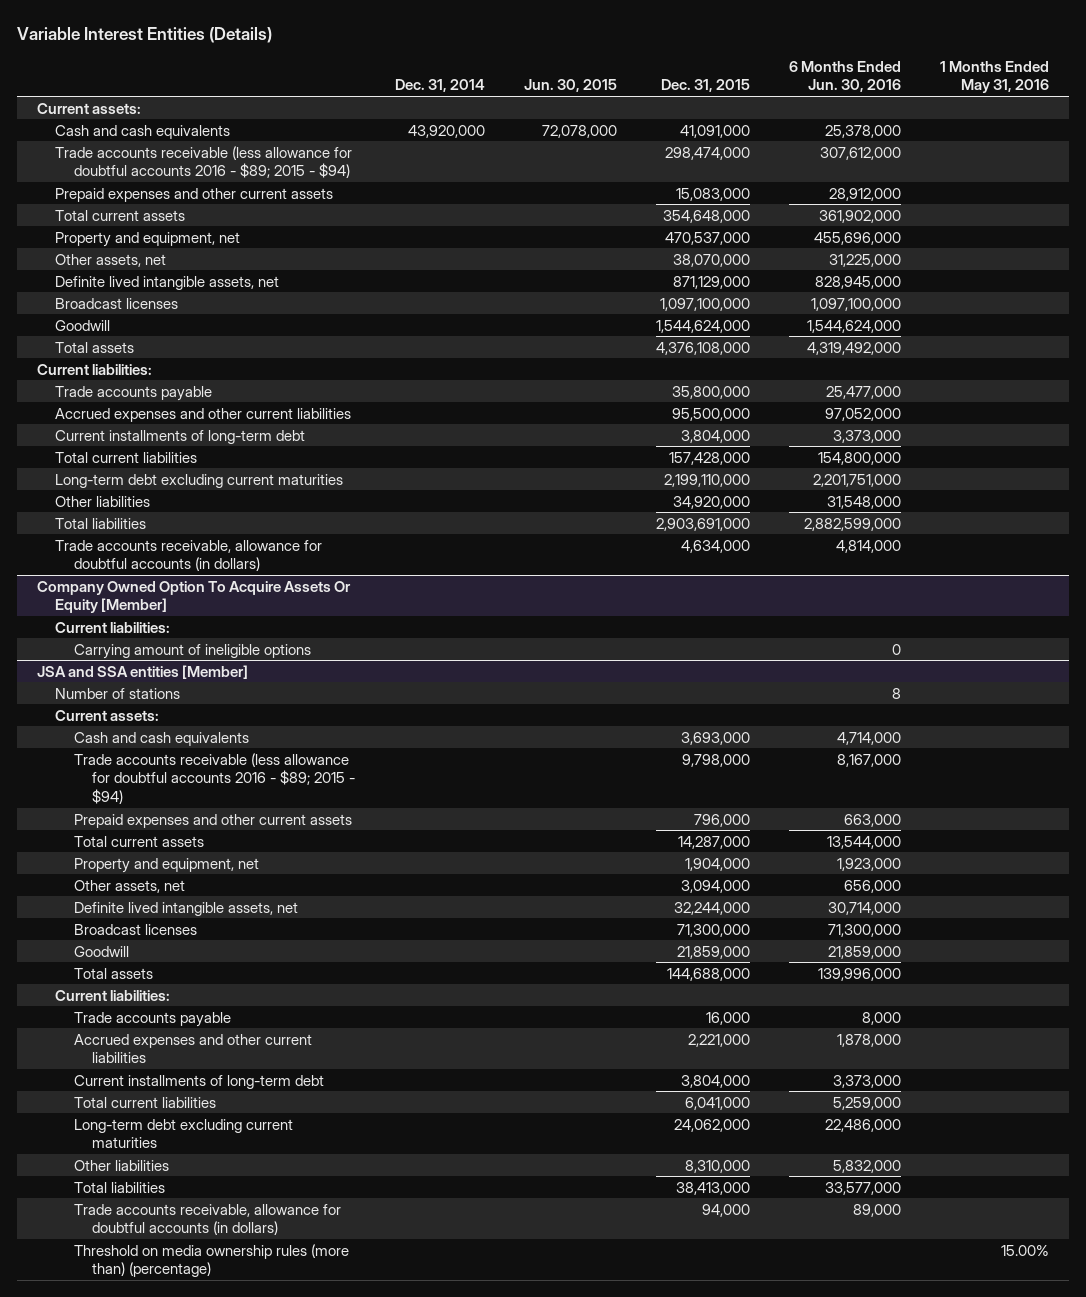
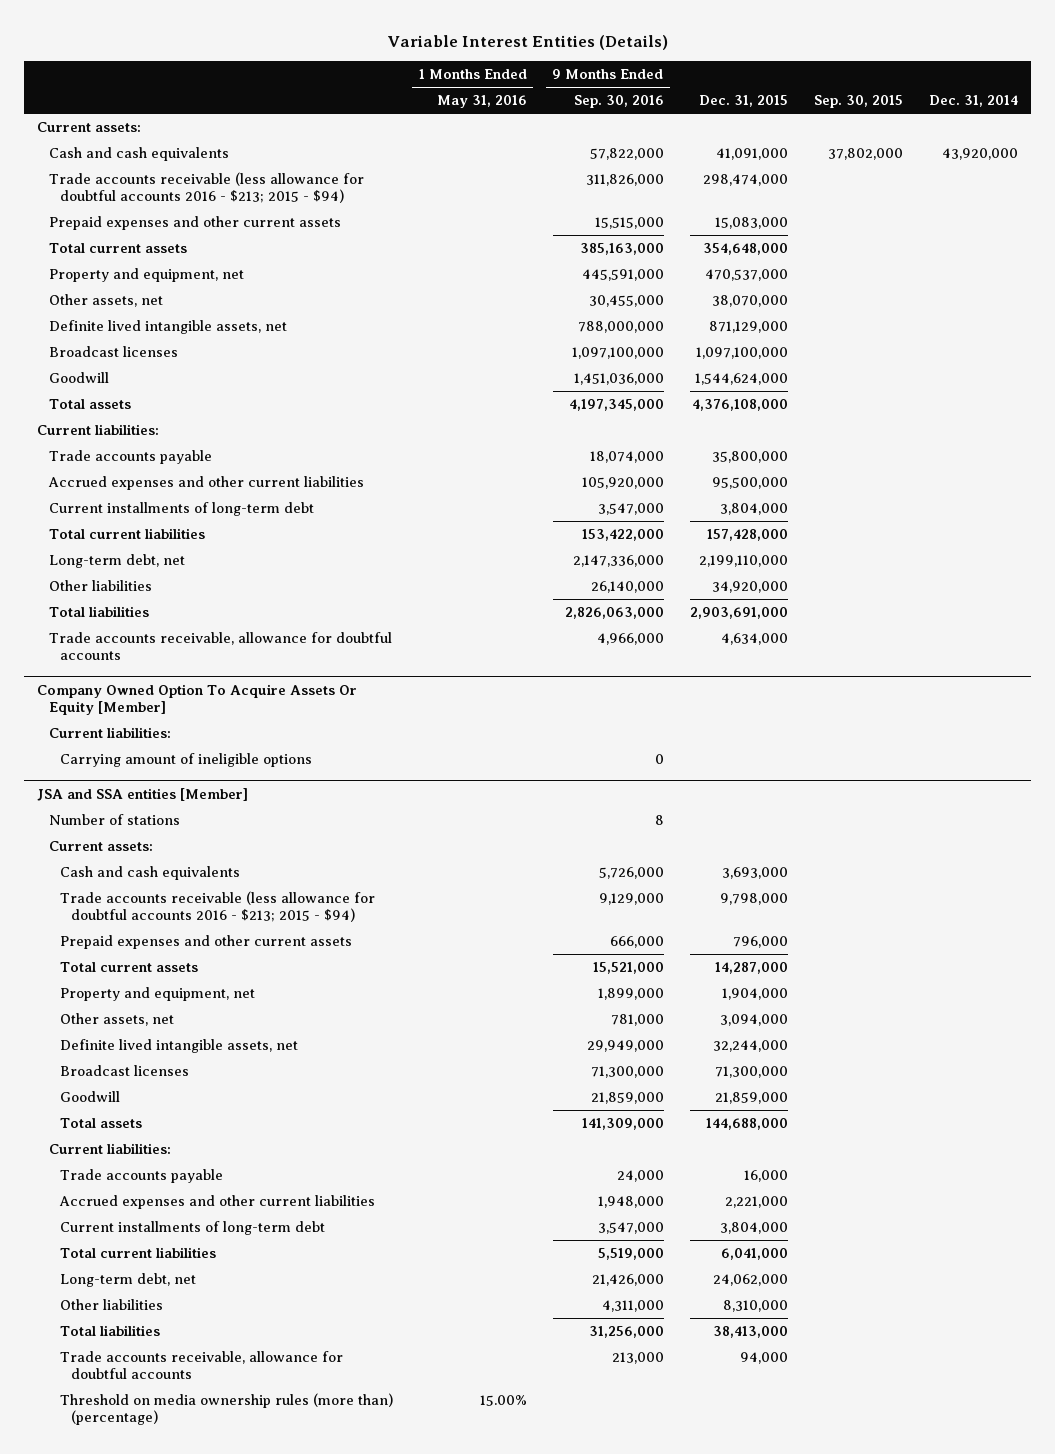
- | Dec. 31, 2014 | Jun. 30, 2015 | Dec. 31, 2015 | 6 Months Ended Jun. 30, 2016 | 1 Months Ended May 31, 2016
+ | 1 Months Ended May 31, 2016 | 9 Months Ended Sep. 30, 2016 | Dec. 31, 2015 | Sep. 30, 2015 | Dec. 31, 2014
- Trade accounts receivable (less allowance for doubtful accounts 2016 - $89; 2015 - $94) | | | 298,474,000 | 307,612,000 |
+ Trade accounts receivable (less allowance for doubtful accounts 2016 - $213; 2015 - $94) | | 311,826,000 | 298,474,000 | |
- Long-term debt excluding current maturities | | | 2,199,110,000 | 2,201,751,000 |
+ Long-term debt, net | | 2,147,336,000 | 2,199,110,000 | |
- Trade accounts receivable, allowance for doubtful accounts (in dollars) | | | 4,634,000 | 4,814,000 |
+ Trade accounts receivable, allowance for doubtful accounts | | 4,966,000 | 4,634,000 | |
@ JSA and SSA entities [Member]
- Trade accounts receivable (less allowance for doubtful accounts 2016 - $89; 2015 - $94) | | | 9,798,000 | 8,167,000 |
+ Trade accounts receivable (less allowance for doubtful accounts 2016 - $213; 2015 - $94) | | 9,129,000 | 9,798,000 | |
- Long-term debt excluding current maturities | | | 24,062,000 | 22,486,000 |
+ Long-term debt, net | | 21,426,000 | 24,062,000 | |
- Trade accounts receivable, allowance for doubtful accounts (in dollars) | | | 94,000 | 89,000 |
+ Trade accounts receivable, allowance for doubtful accounts | | 213,000 | 94,000 | |

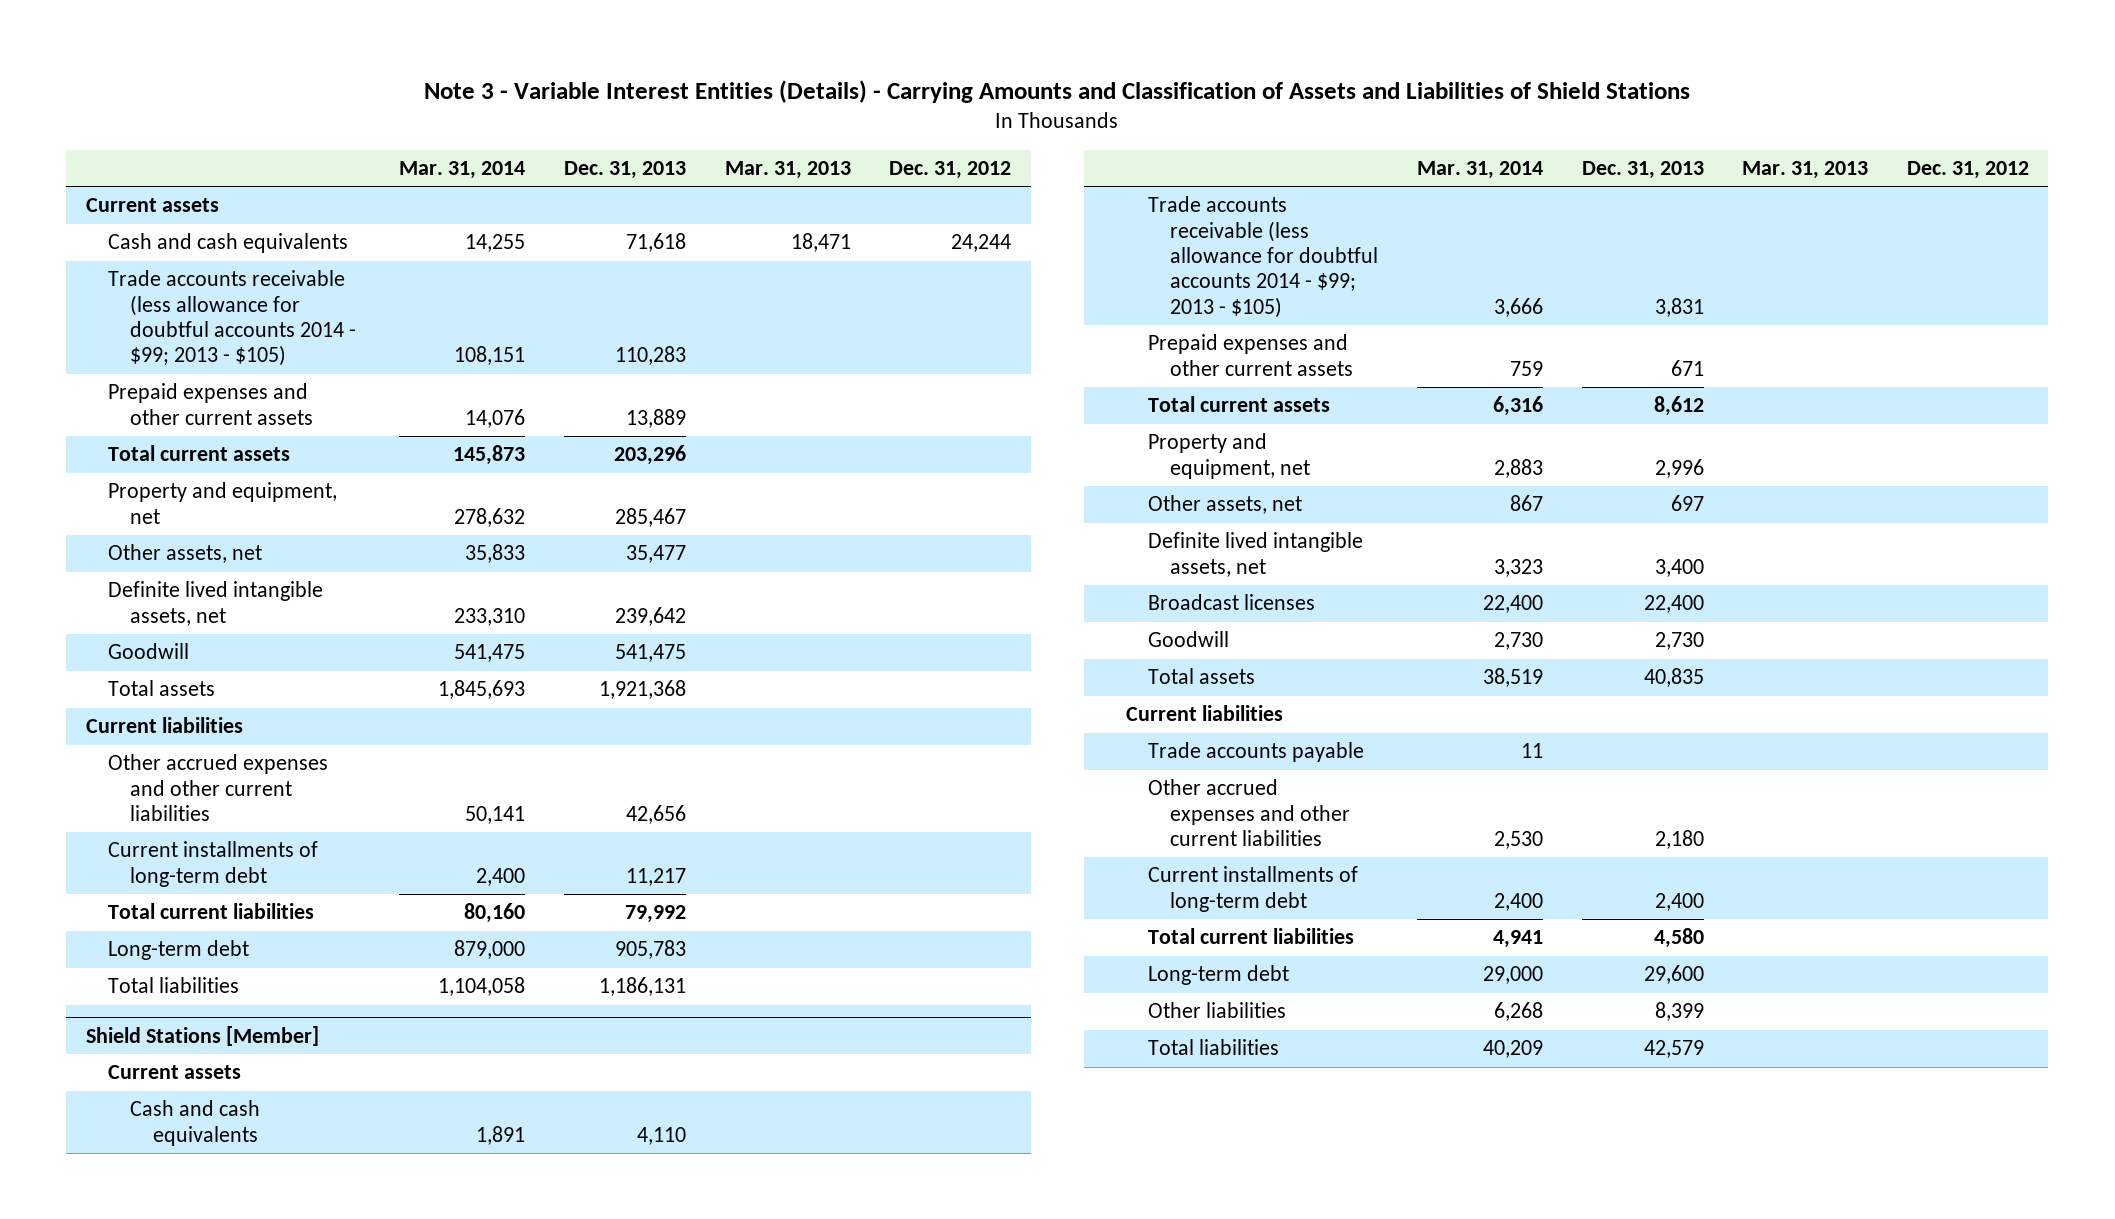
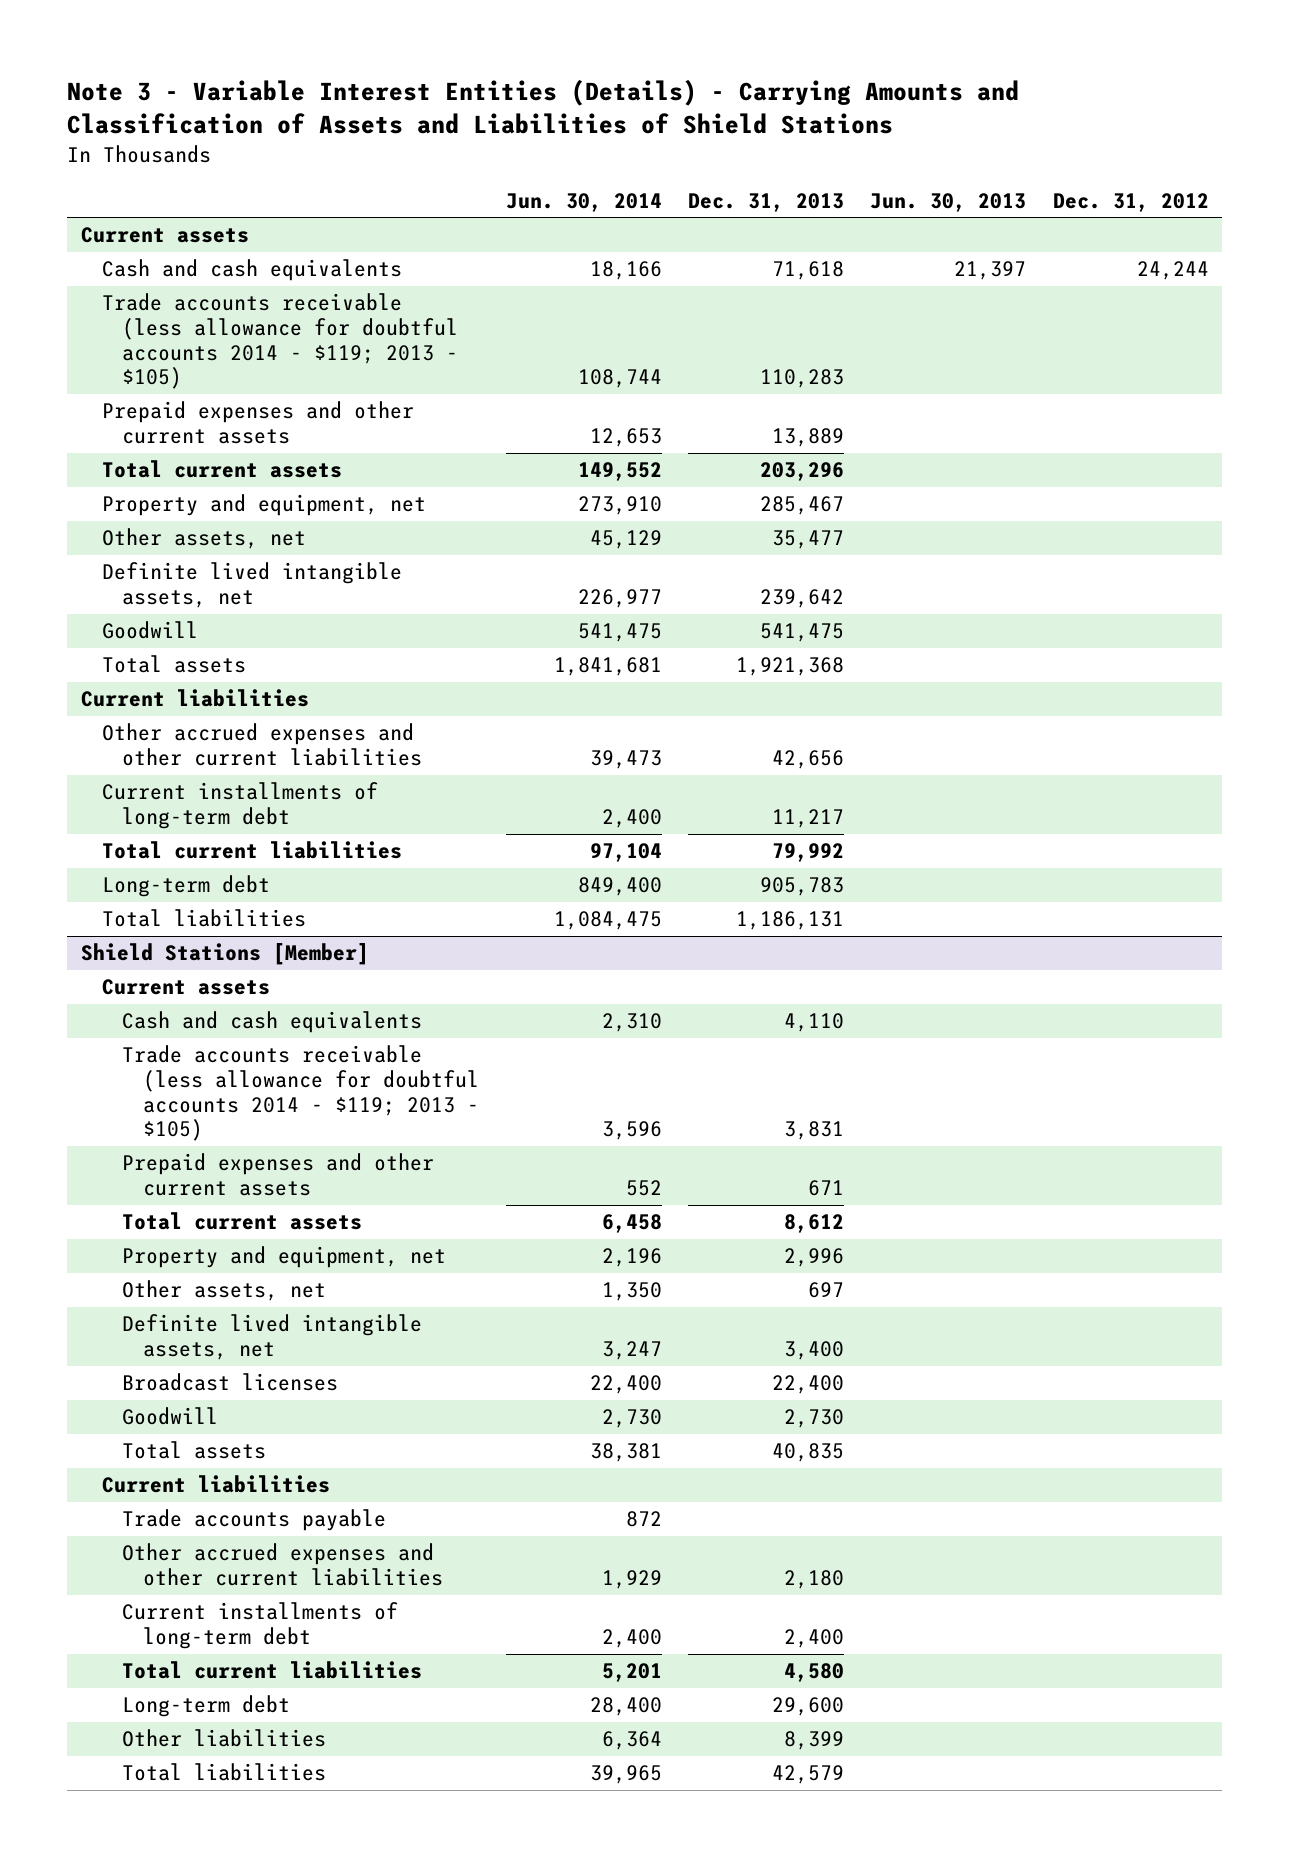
- | Mar. 31, 2014 | Dec. 31, 2013 | Mar. 31, 2013 | Dec. 31, 2012
+ | Jun. 30, 2014 | Dec. 31, 2013 | Jun. 30, 2013 | Dec. 31, 2012
- Trade accounts receivable (less allowance for doubtful accounts 2014 - $99; 2013 - $105) | 108,151 | 110,283 | |
+ Trade accounts receivable (less allowance for doubtful accounts 2014 - $119; 2013 - $105) | 108,744 | 110,283 | |
@ Shield Stations [Member]
- Trade accounts receivable (less allowance for doubtful accounts 2014 - $99; 2013 - $105) | 3,666 | 3,831 | |
+ Trade accounts receivable (less allowance for doubtful accounts 2014 - $119; 2013 - $105) | 3,596 | 3,831 | |

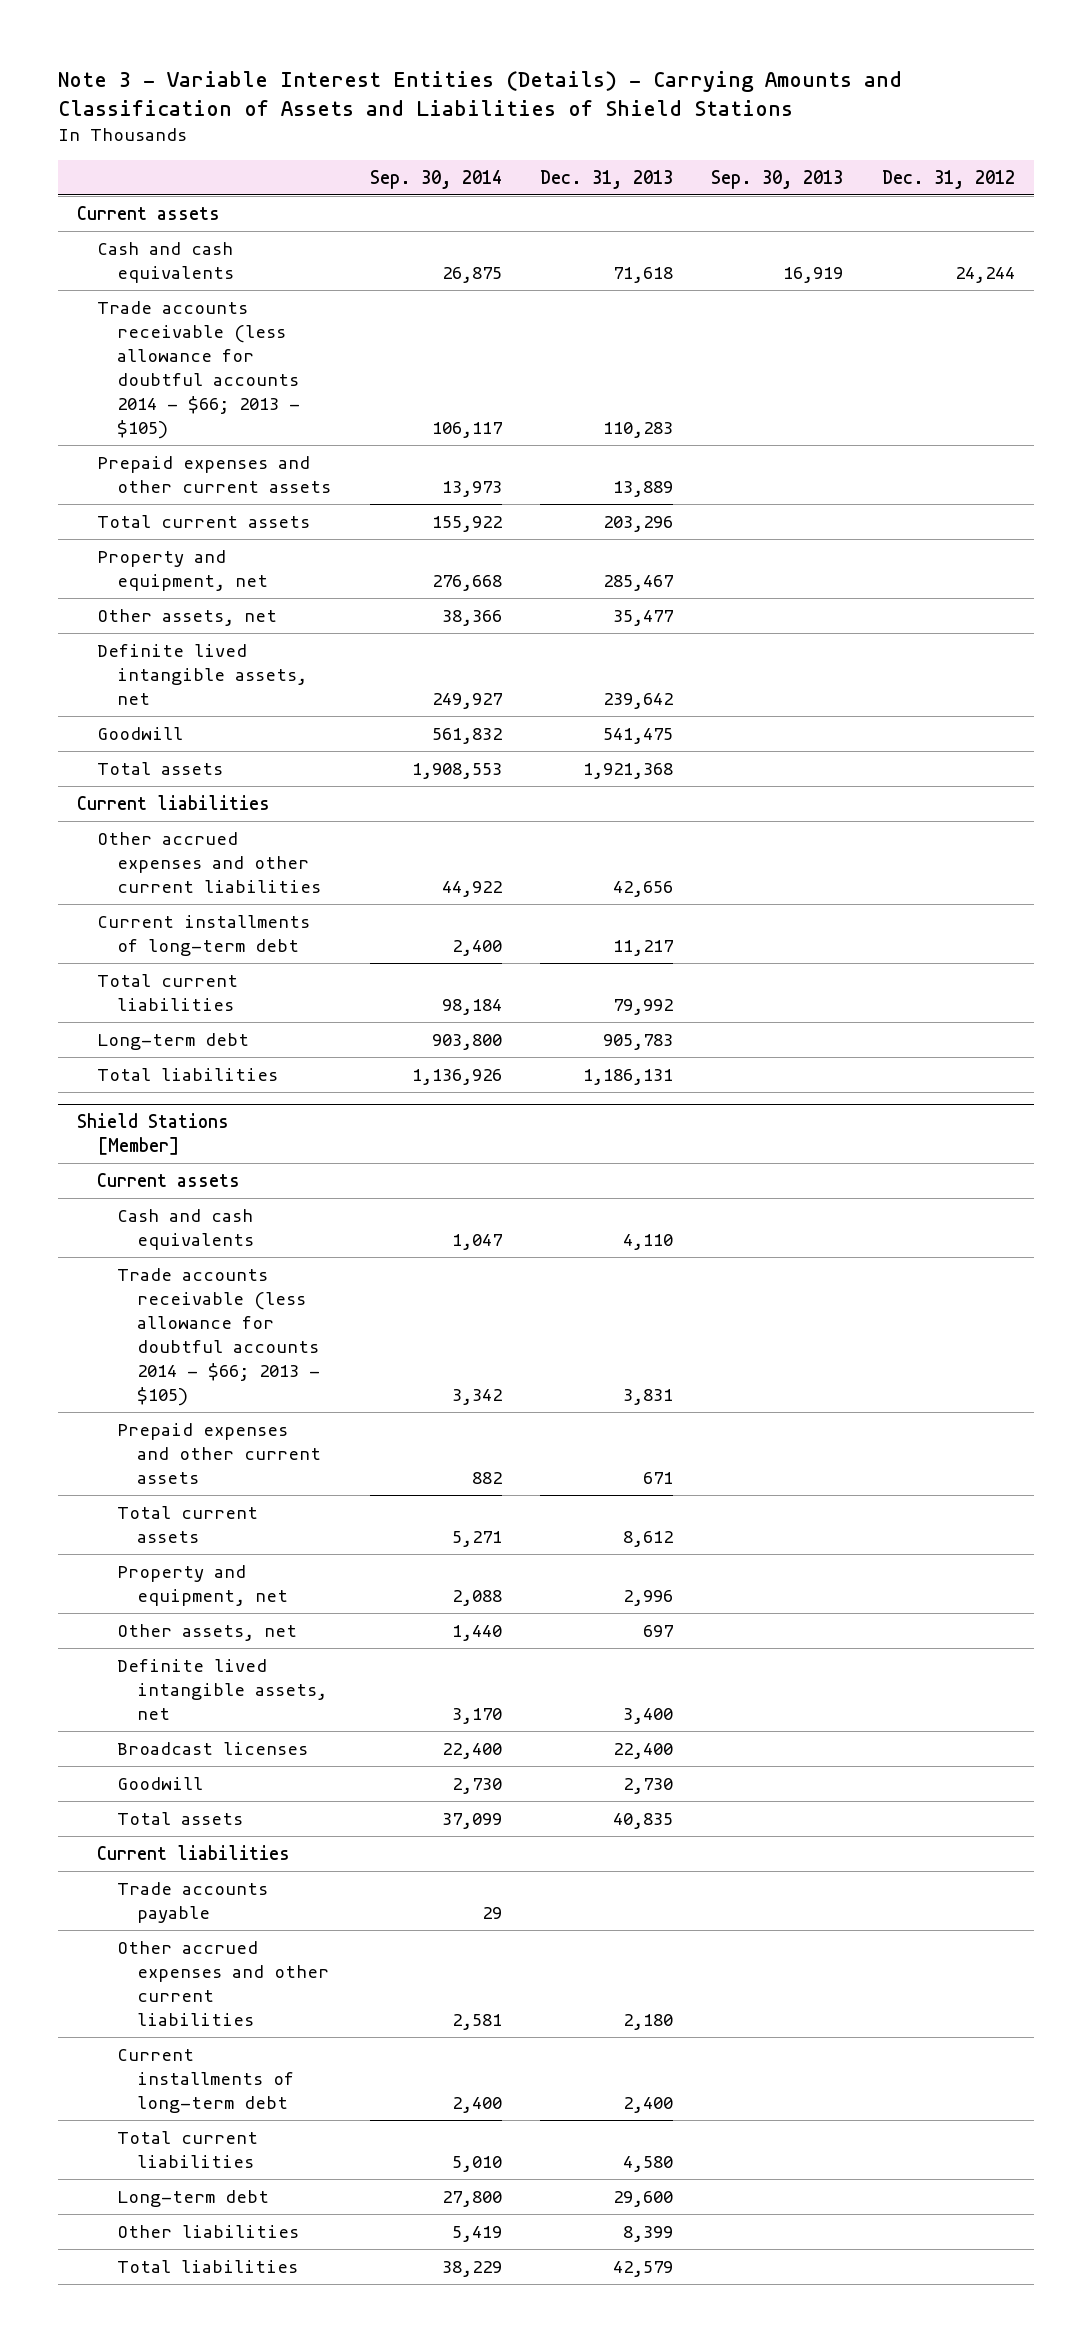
- | Jun. 30, 2014 | Dec. 31, 2013 | Jun. 30, 2013 | Dec. 31, 2012
+ | Sep. 30, 2014 | Dec. 31, 2013 | Sep. 30, 2013 | Dec. 31, 2012
- Trade accounts receivable (less allowance for doubtful accounts 2014 - $119; 2013 - $105) | 108,744 | 110,283 | |
+ Trade accounts receivable (less allowance for doubtful accounts 2014 - $66; 2013 - $105) | 106,117 | 110,283 | |
@ Shield Stations [Member]
- Trade accounts receivable (less allowance for doubtful accounts 2014 - $119; 2013 - $105) | 3,596 | 3,831 | |
+ Trade accounts receivable (less allowance for doubtful accounts 2014 - $66; 2013 - $105) | 3,342 | 3,831 | |

